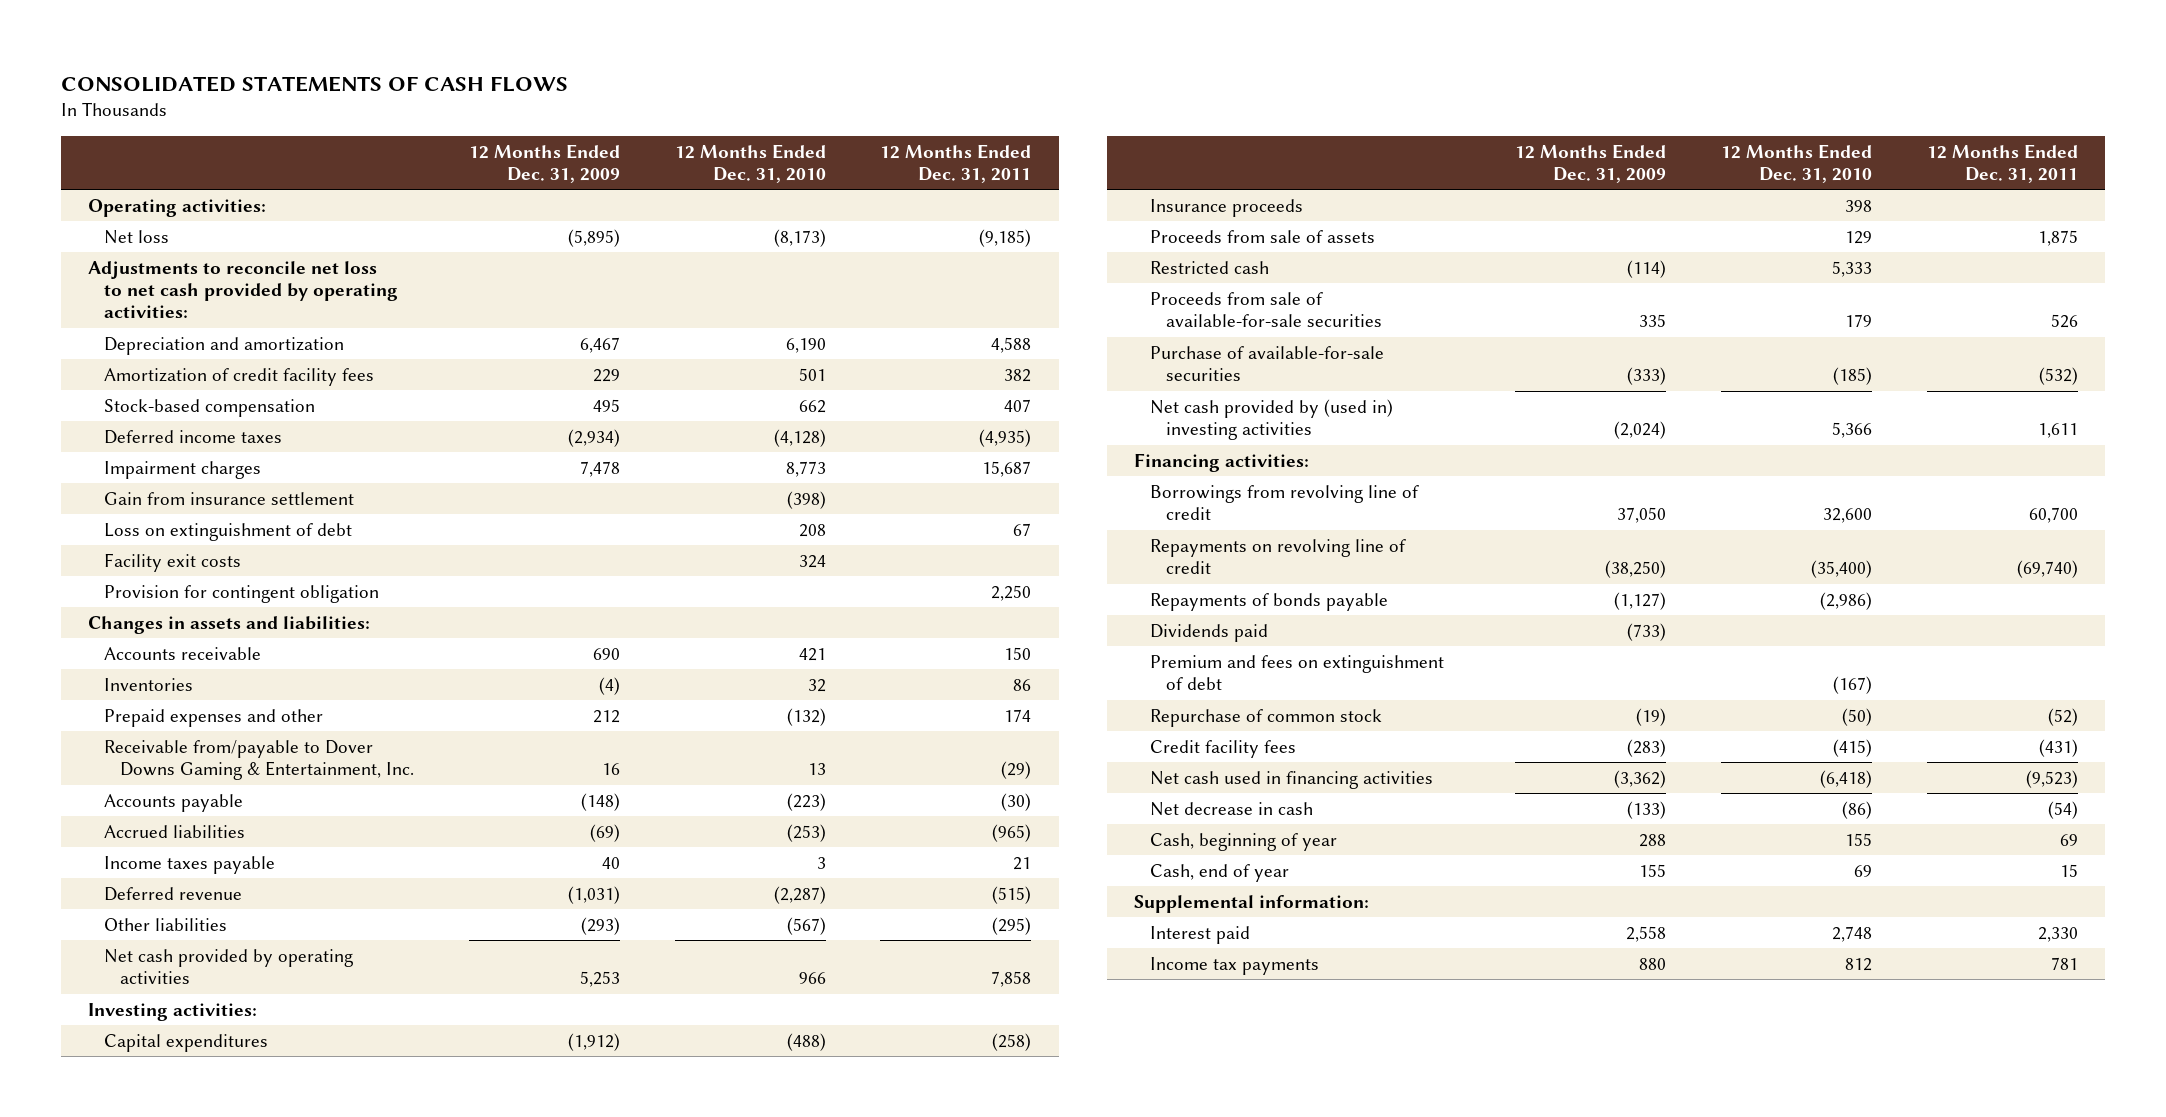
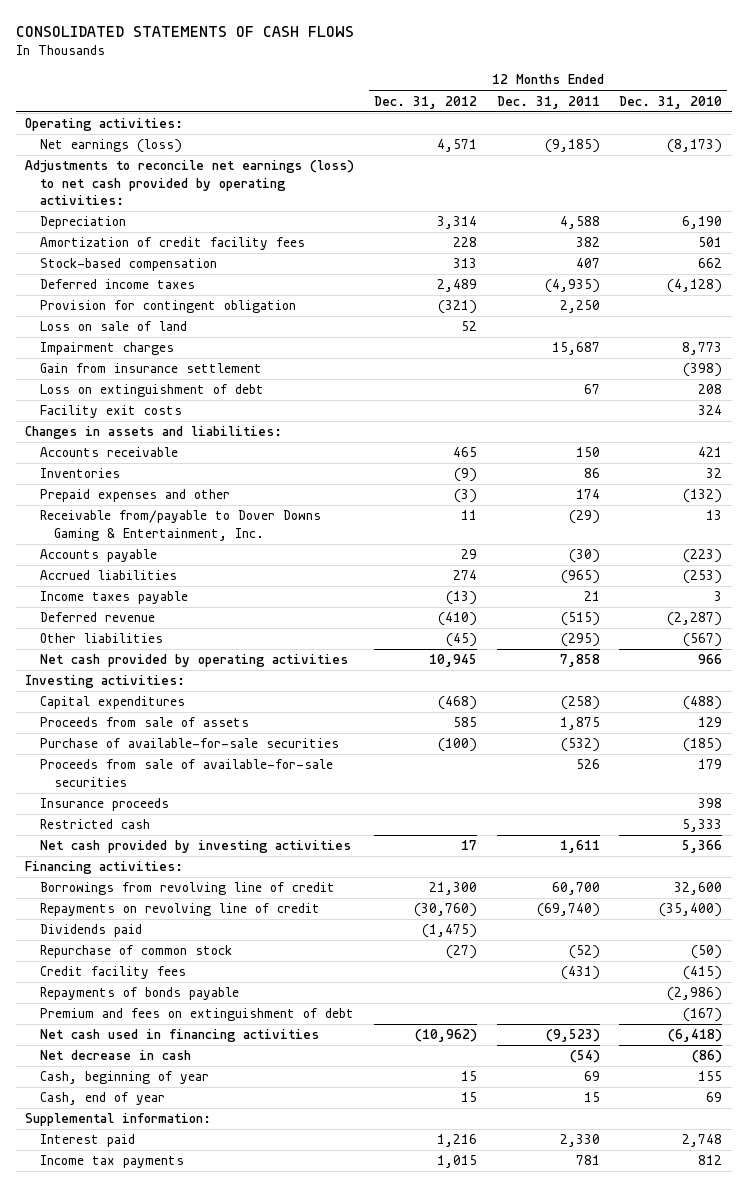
- | 12 Months Ended Dec. 31, 2009 | 12 Months Ended Dec. 31, 2010 | 12 Months Ended Dec. 31, 2011
+ | 12 Months Ended Dec. 31, 2012 | 12 Months Ended Dec. 31, 2011 | 12 Months Ended Dec. 31, 2010
- Net loss | (5,895) | (8,173) | (9,185)
- Adjustments to reconcile net loss to net cash provided by operating activities:
- Depreciation and amortization | 6,467 | 6,190 | 4,588
+ Net earnings (loss) | 4,571 | (9,185) | (8,173)
+ Adjustments to reconcile net earnings (loss) to net cash provided by operating activities:
+ Depreciation | 3,314 | 4,588 | 6,190
moved up: Provision for contingent obligation | (321) | 2,250 |
+ Loss on sale of land | 52 | |
- Net cash provided by (used in) investing activities | (2,024) | 5,366 | 1,611
moved down: Proceeds from sale of available-for-sale securities | | 526 | 179
moved down: Insurance proceeds | | | 398
moved down: Restricted cash | | | 5,333
+ Net cash provided by investing activities | 17 | 1,611 | 5,366
moved down: Repayments of bonds payable | | | (2,986)
moved down: Premium and fees on extinguishment of debt | | | (167)

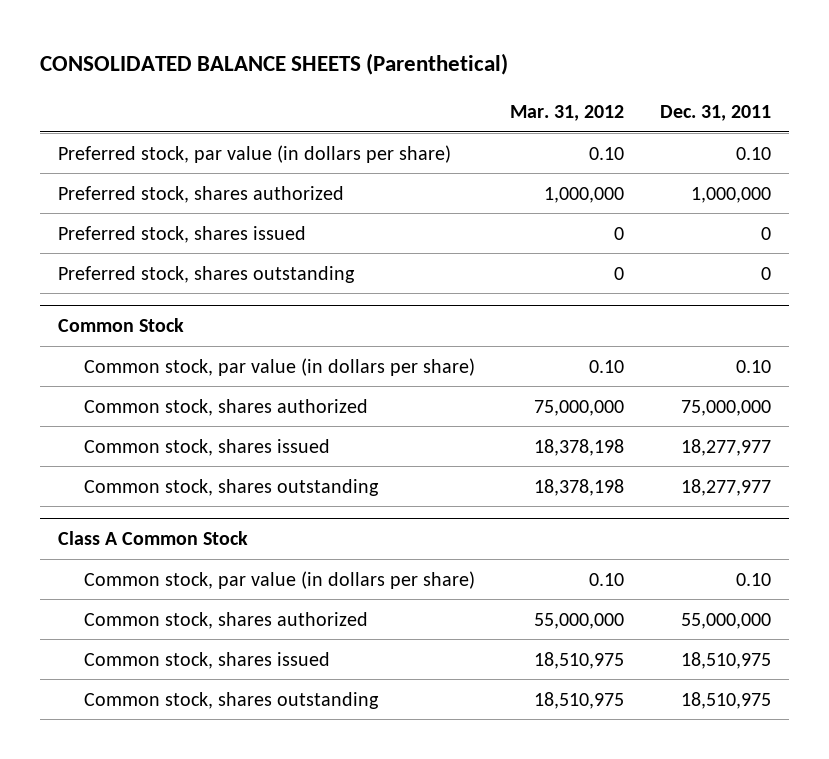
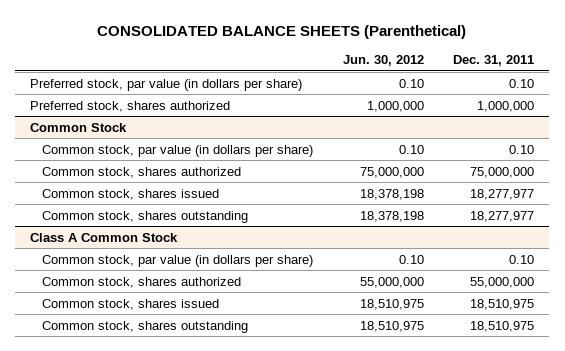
- | Mar. 31, 2012 | Dec. 31, 2011
+ | Jun. 30, 2012 | Dec. 31, 2011
- Preferred stock, shares issued | 0 | 0
- Preferred stock, shares outstanding | 0 | 0

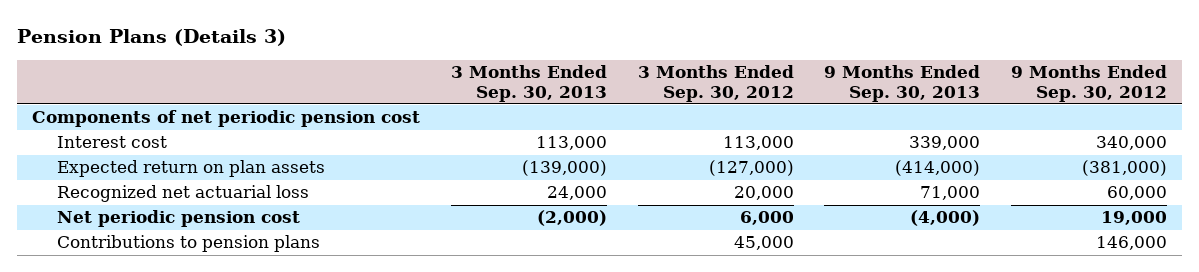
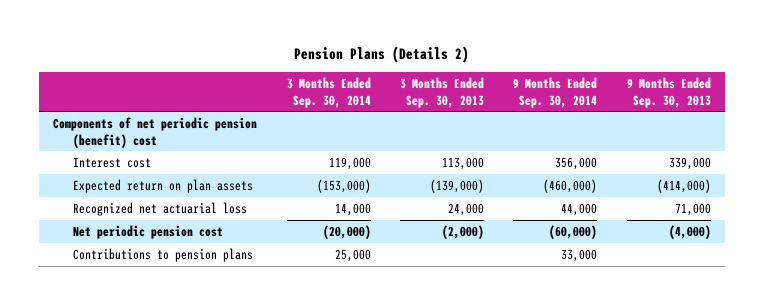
- Pension Plans (Details 3)
+ Pension Plans (Details 2)
- | 3 Months Ended Sep. 30, 2013 | 3 Months Ended Sep. 30, 2012 | 9 Months Ended Sep. 30, 2013 | 9 Months Ended Sep. 30, 2012
+ | 3 Months Ended Sep. 30, 2014 | 3 Months Ended Sep. 30, 2013 | 9 Months Ended Sep. 30, 2014 | 9 Months Ended Sep. 30, 2013
- Components of net periodic pension cost
+ Components of net periodic pension (benefit) cost

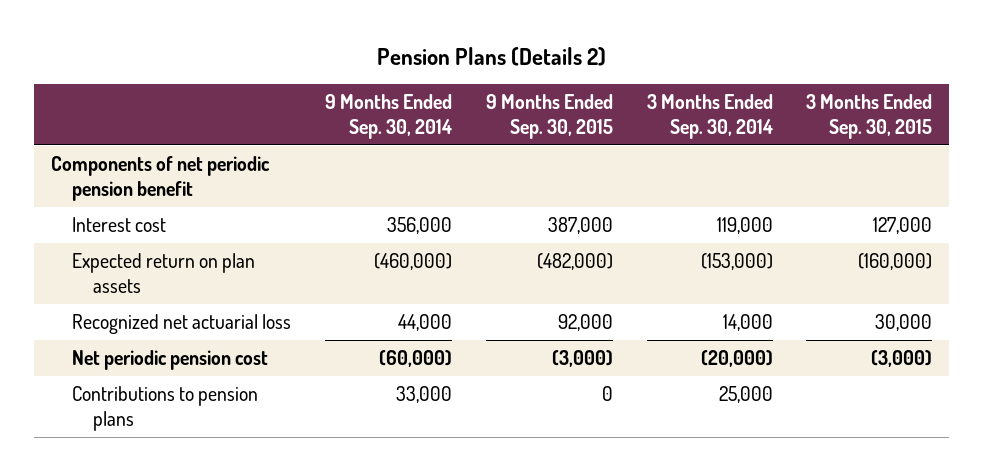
- | 3 Months Ended Sep. 30, 2014 | 3 Months Ended Sep. 30, 2013 | 9 Months Ended Sep. 30, 2014 | 9 Months Ended Sep. 30, 2013
+ | 9 Months Ended Sep. 30, 2014 | 9 Months Ended Sep. 30, 2015 | 3 Months Ended Sep. 30, 2014 | 3 Months Ended Sep. 30, 2015
- Components of net periodic pension (benefit) cost
+ Components of net periodic pension benefit

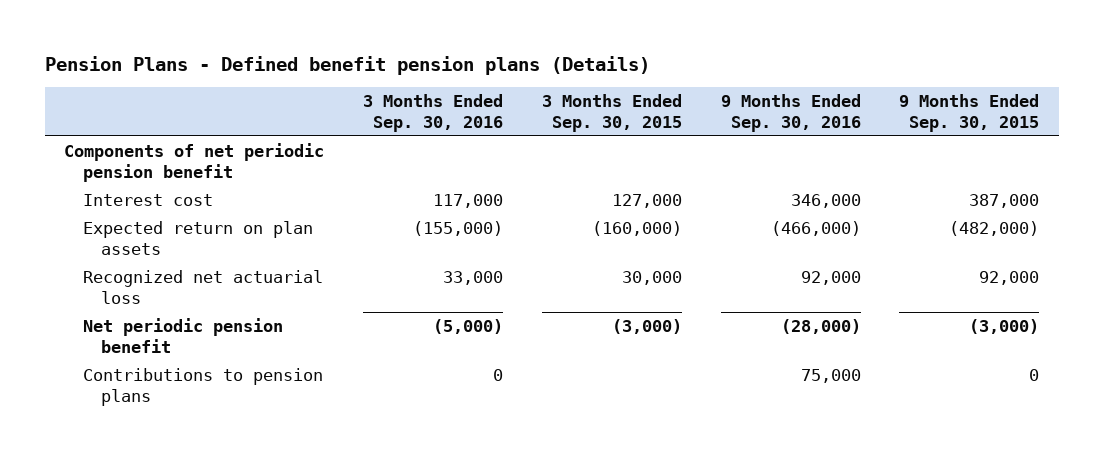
- Pension Plans (Details 2)
+ Pension Plans - Defined benefit pension plans (Details)
- | 9 Months Ended Sep. 30, 2014 | 9 Months Ended Sep. 30, 2015 | 3 Months Ended Sep. 30, 2014 | 3 Months Ended Sep. 30, 2015
+ | 3 Months Ended Sep. 30, 2016 | 3 Months Ended Sep. 30, 2015 | 9 Months Ended Sep. 30, 2016 | 9 Months Ended Sep. 30, 2015
- Net periodic pension cost | (60,000) | (3,000) | (20,000) | (3,000)
+ Net periodic pension benefit | (5,000) | (3,000) | (28,000) | (3,000)

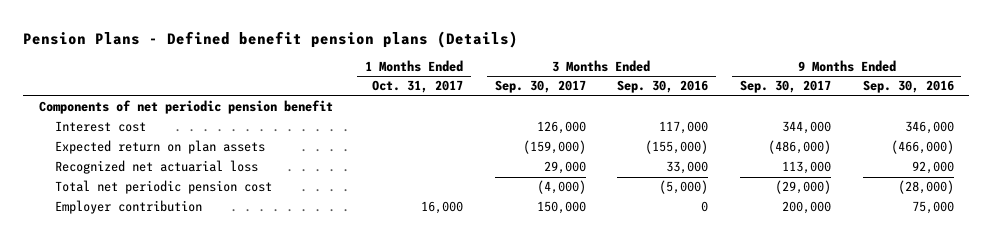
- | 3 Months Ended Sep. 30, 2016 | 3 Months Ended Sep. 30, 2015 | 9 Months Ended Sep. 30, 2016 | 9 Months Ended Sep. 30, 2015
+ | 1 Months Ended Oct. 31, 2017 | 3 Months Ended Sep. 30, 2017 | 3 Months Ended Sep. 30, 2016 | 9 Months Ended Sep. 30, 2017 | 9 Months Ended Sep. 30, 2016
- Net periodic pension benefit | (5,000) | (3,000) | (28,000) | (3,000)
- Contributions to pension plans | 0 | | 75,000 | 0
+ Total net periodic pension cost | | (4,000) | (5,000) | (29,000) | (28,000)
+ Employer contribution | 16,000 | 150,000 | 0 | 200,000 | 75,000

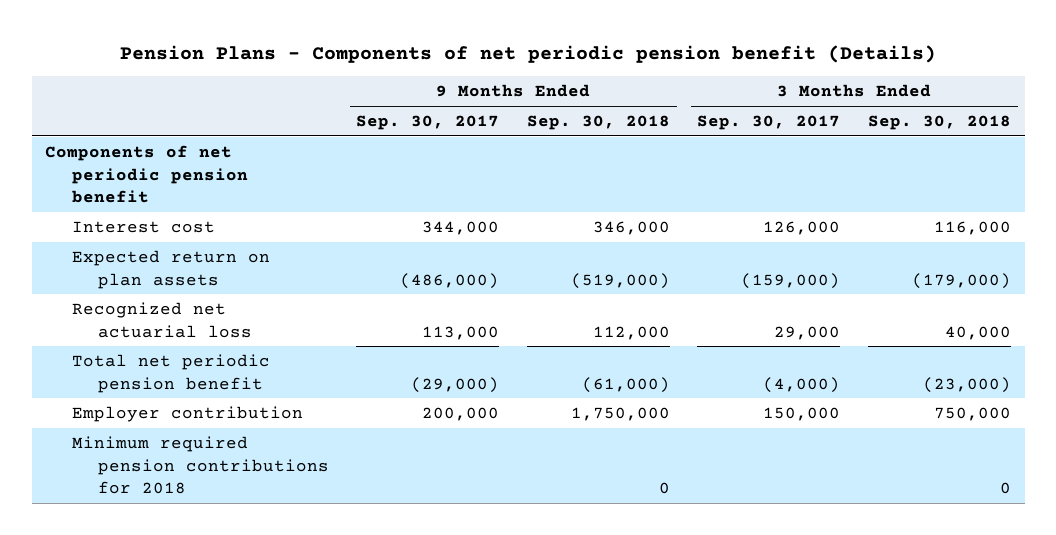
- Pension Plans - Defined benefit pension plans (Details)
+ Pension Plans - Components of net periodic pension benefit (Details)
- | 1 Months Ended Oct. 31, 2017 | 3 Months Ended Sep. 30, 2017 | 3 Months Ended Sep. 30, 2016 | 9 Months Ended Sep. 30, 2017 | 9 Months Ended Sep. 30, 2016
+ | 9 Months Ended Sep. 30, 2017 | 9 Months Ended Sep. 30, 2018 | 3 Months Ended Sep. 30, 2017 | 3 Months Ended Sep. 30, 2018
- Total net periodic pension cost | | (4,000) | (5,000) | (29,000) | (28,000)
+ Total net periodic pension benefit | (29,000) | (61,000) | (4,000) | (23,000)
+ Minimum required pension contributions for 2018 | | 0 | | 0

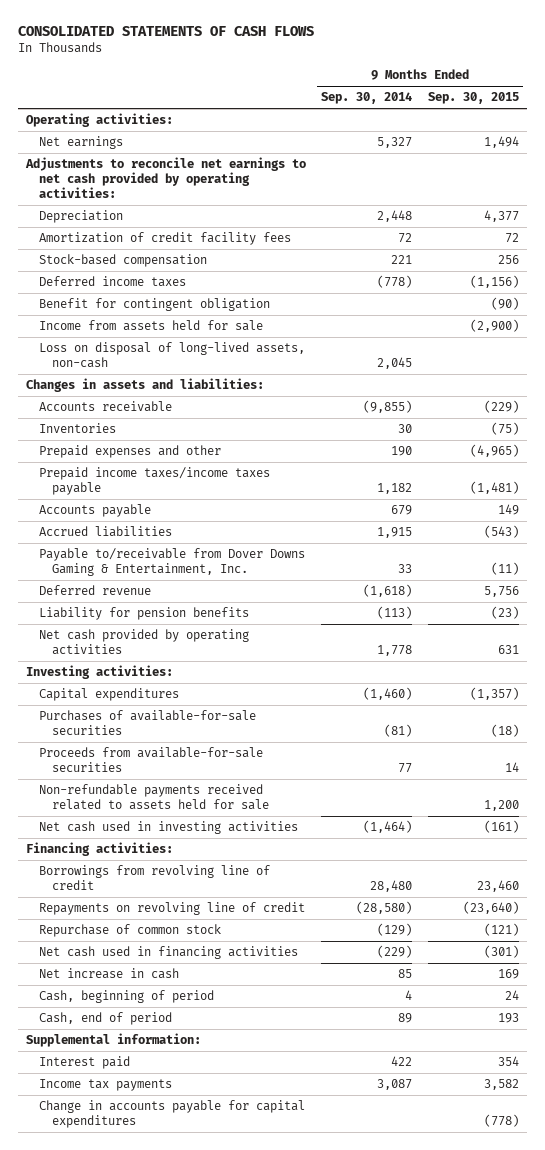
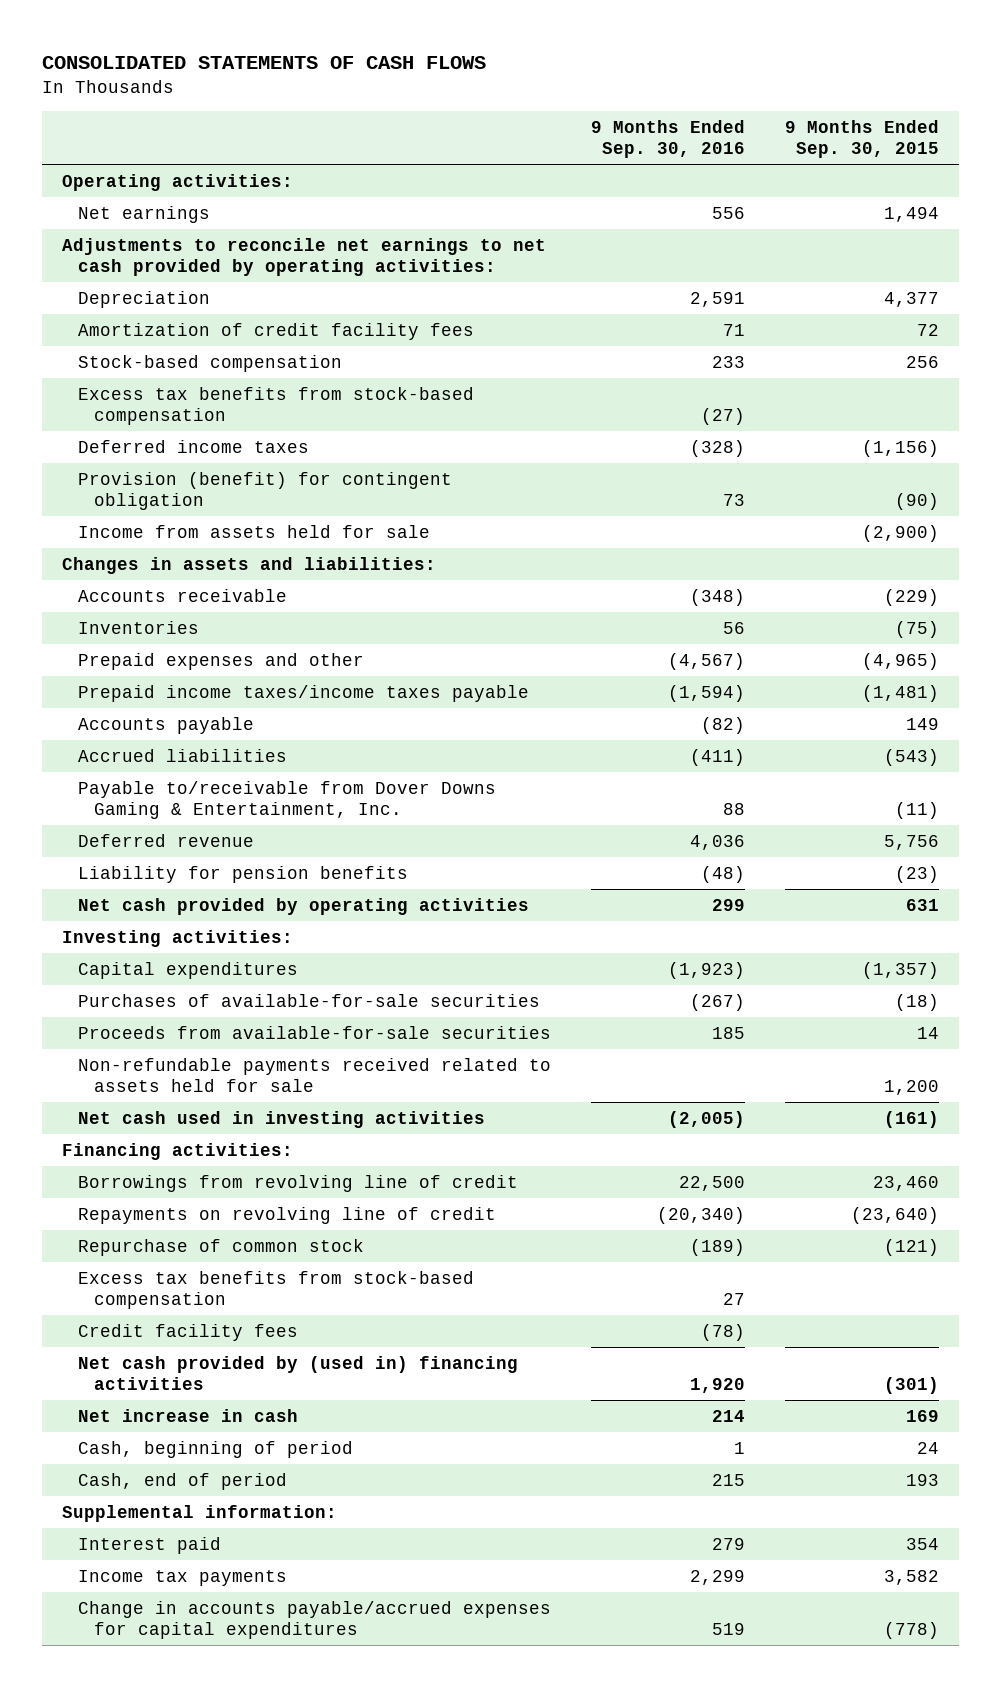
- | 9 Months Ended Sep. 30, 2014 | 9 Months Ended Sep. 30, 2015
+ | 9 Months Ended Sep. 30, 2016 | 9 Months Ended Sep. 30, 2015
+ Excess tax benefits from stock-based compensation | (27) |
- Benefit for contingent obligation | | (90)
+ Provision (benefit) for contingent obligation | 73 | (90)
- Loss on disposal of long-lived assets, non-cash | 2,045 |
- Net cash used in financing activities | (229) | (301)
+ Excess tax benefits from stock-based compensation | 27 |
+ Credit facility fees | (78) |
+ Net cash provided by (used in) financing activities | 1,920 | (301)
- Change in accounts payable for capital expenditures | | (778)
+ Change in accounts payable/accrued expenses for capital expenditures | 519 | (778)

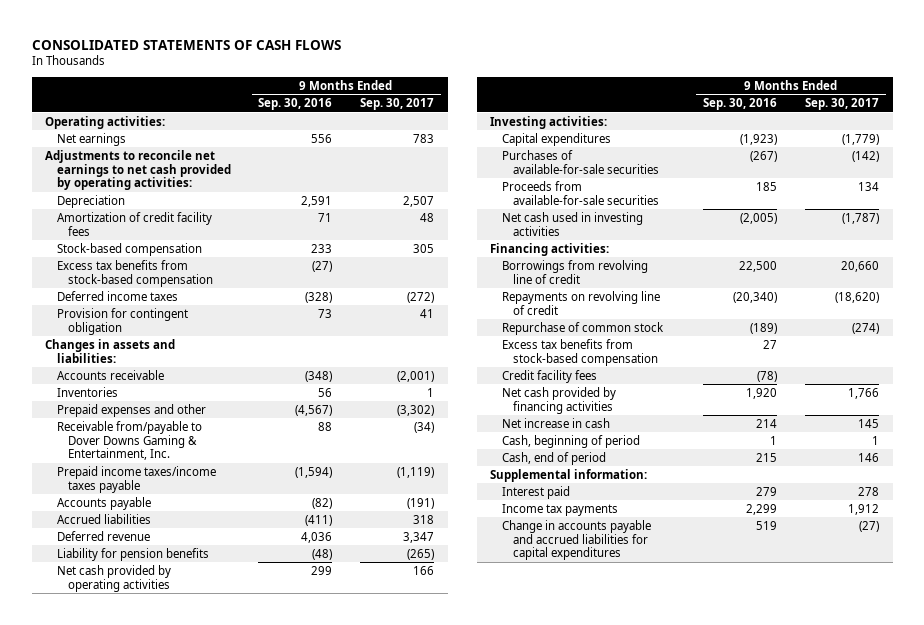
- | 9 Months Ended Sep. 30, 2016 | 9 Months Ended Sep. 30, 2015
+ | 9 Months Ended Sep. 30, 2016 | 9 Months Ended Sep. 30, 2017
- Provision (benefit) for contingent obligation | 73 | (90)
- Income from assets held for sale | | (2,900)
+ Provision for contingent obligation | 73 | 41
+ Receivable from/payable to Dover Downs Gaming & Entertainment, Inc. | 88 | (34)
- Payable to/receivable from Dover Downs Gaming & Entertainment, Inc. | 88 | (11)
- Non-refundable payments received related to assets held for sale | | 1,200
- Net cash provided by (used in) financing activities | 1,920 | (301)
+ Net cash provided by financing activities | 1,920 | 1,766
- Change in accounts payable/accrued expenses for capital expenditures | 519 | (778)
+ Change in accounts payable and accrued liabilities for capital expenditures | 519 | (27)

